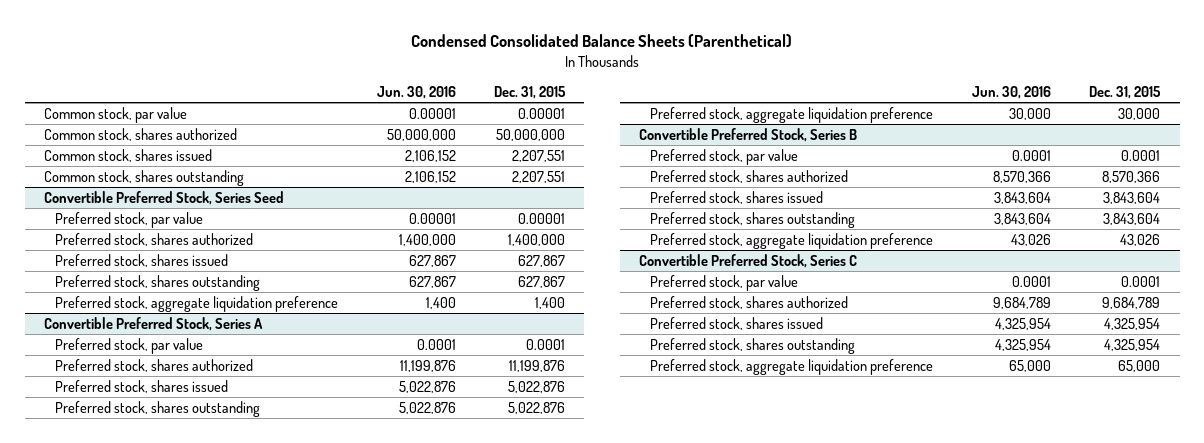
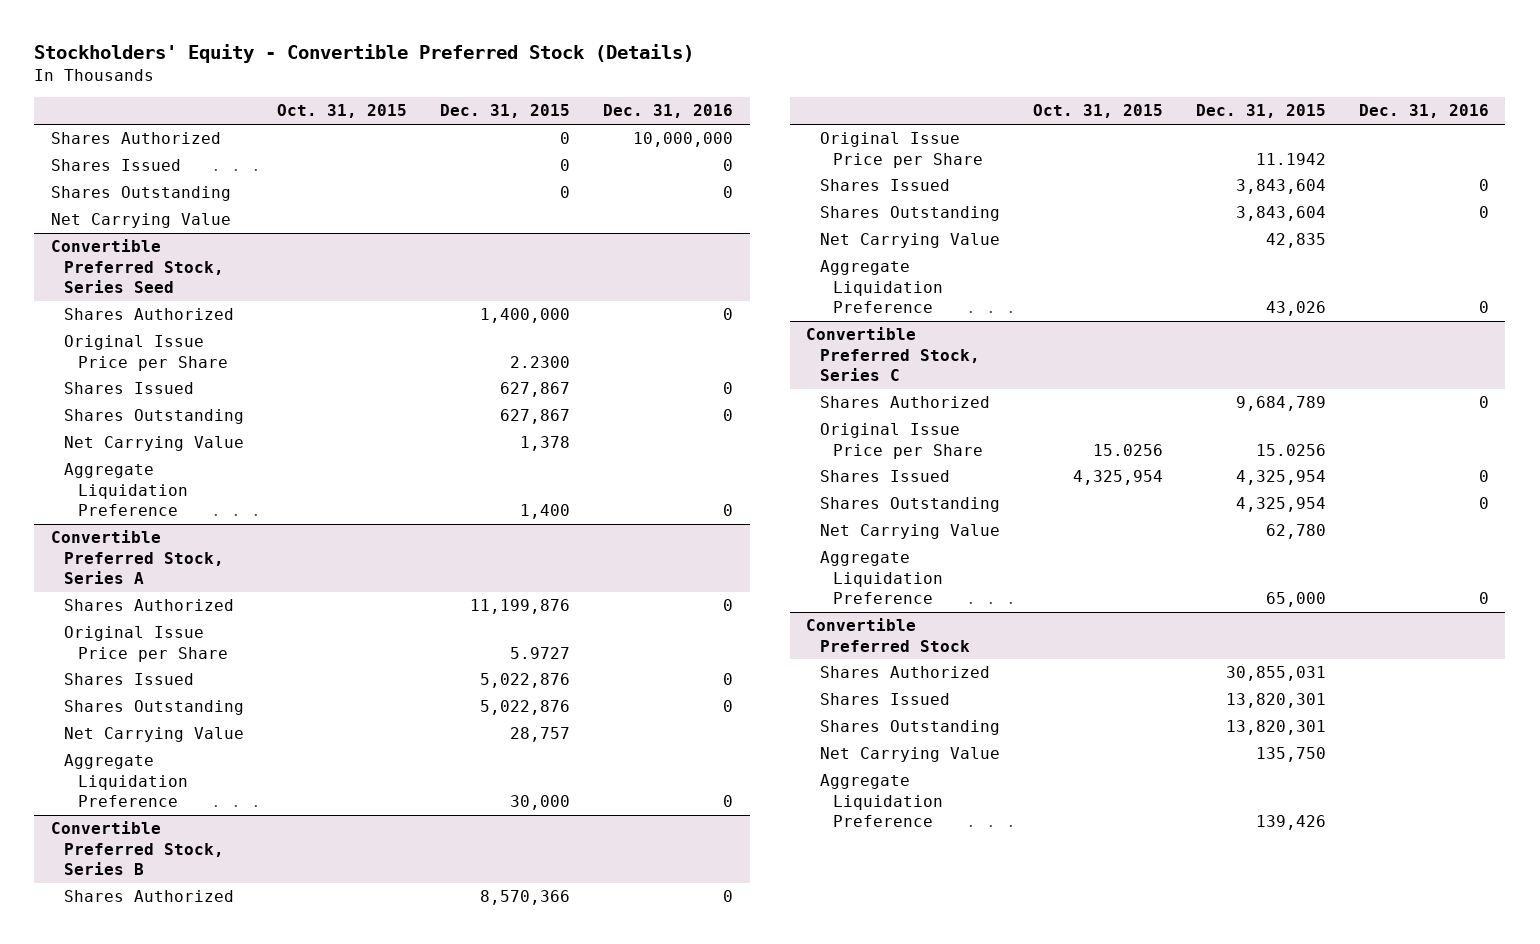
- Condensed Consolidated Balance Sheets (Parenthetical)
+ Stockholders' Equity - Convertible Preferred Stock (Details)
- | Jun. 30, 2016 | Dec. 31, 2015
+ | Oct. 31, 2015 | Dec. 31, 2015 | Dec. 31, 2016
- Common stock, par value | 0.00001 | 0.00001
- Common stock, shares authorized | 50,000,000 | 50,000,000
- Common stock, shares issued | 2,106,152 | 2,207,551
- Common stock, shares outstanding | 2,106,152 | 2,207,551
+ Shares Authorized | | 0 | 10,000,000
+ Shares Issued | | 0 | 0
+ Shares Outstanding | | 0 | 0
+ Net Carrying Value
@ Convertible Preferred Stock, Series Seed
- Preferred stock, par value | 0.00001 | 0.00001
- Preferred stock, shares authorized | 1,400,000 | 1,400,000
- Preferred stock, shares issued | 627,867 | 627,867
- Preferred stock, shares outstanding | 627,867 | 627,867
- Preferred stock, aggregate liquidation preference | 1,400 | 1,400
+ Shares Authorized | | 1,400,000 | 0
+ Original Issue Price per Share | | 2.2300 |
+ Shares Issued | | 627,867 | 0
+ Shares Outstanding | | 627,867 | 0
+ Net Carrying Value | | 1,378 |
+ Aggregate Liquidation Preference | | 1,400 | 0
@ Convertible Preferred Stock, Series A
- Preferred stock, par value | 0.0001 | 0.0001
- Preferred stock, shares authorized | 11,199,876 | 11,199,876
- Preferred stock, shares issued | 5,022,876 | 5,022,876
- Preferred stock, shares outstanding | 5,022,876 | 5,022,876
- Preferred stock, aggregate liquidation preference | 30,000 | 30,000
+ Shares Authorized | | 11,199,876 | 0
+ Original Issue Price per Share | | 5.9727 |
+ Shares Issued | | 5,022,876 | 0
+ Shares Outstanding | | 5,022,876 | 0
+ Net Carrying Value | | 28,757 |
+ Aggregate Liquidation Preference | | 30,000 | 0
@ Convertible Preferred Stock, Series B
- Preferred stock, par value | 0.0001 | 0.0001
- Preferred stock, shares authorized | 8,570,366 | 8,570,366
- Preferred stock, shares issued | 3,843,604 | 3,843,604
- Preferred stock, shares outstanding | 3,843,604 | 3,843,604
- Preferred stock, aggregate liquidation preference | 43,026 | 43,026
+ Shares Authorized | | 8,570,366 | 0
+ Original Issue Price per Share | | 11.1942 |
+ Shares Issued | | 3,843,604 | 0
+ Shares Outstanding | | 3,843,604 | 0
+ Net Carrying Value | | 42,835 |
+ Aggregate Liquidation Preference | | 43,026 | 0
@ Convertible Preferred Stock, Series C
- Preferred stock, par value | 0.0001 | 0.0001
- Preferred stock, shares authorized | 9,684,789 | 9,684,789
- Preferred stock, shares issued | 4,325,954 | 4,325,954
- Preferred stock, shares outstanding | 4,325,954 | 4,325,954
- Preferred stock, aggregate liquidation preference | 65,000 | 65,000
+ Shares Authorized | | 9,684,789 | 0
+ Original Issue Price per Share | 15.0256 | 15.0256 |
+ Shares Issued | 4,325,954 | 4,325,954 | 0
+ Shares Outstanding | | 4,325,954 | 0
+ Net Carrying Value | | 62,780 |
+ Aggregate Liquidation Preference | | 65,000 | 0
+ Convertible Preferred Stock
+ Shares Authorized | | 30,855,031 |
+ Shares Issued | | 13,820,301 |
+ Shares Outstanding | | 13,820,301 |
+ Net Carrying Value | | 135,750 |
+ Aggregate Liquidation Preference | | 139,426 |

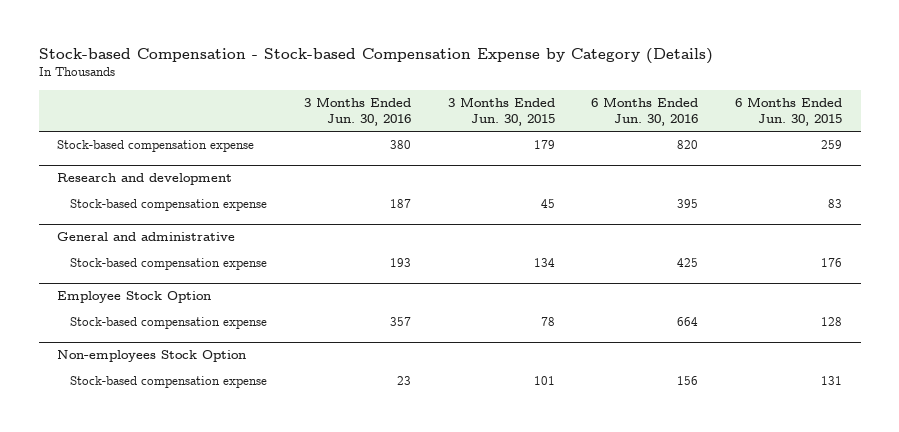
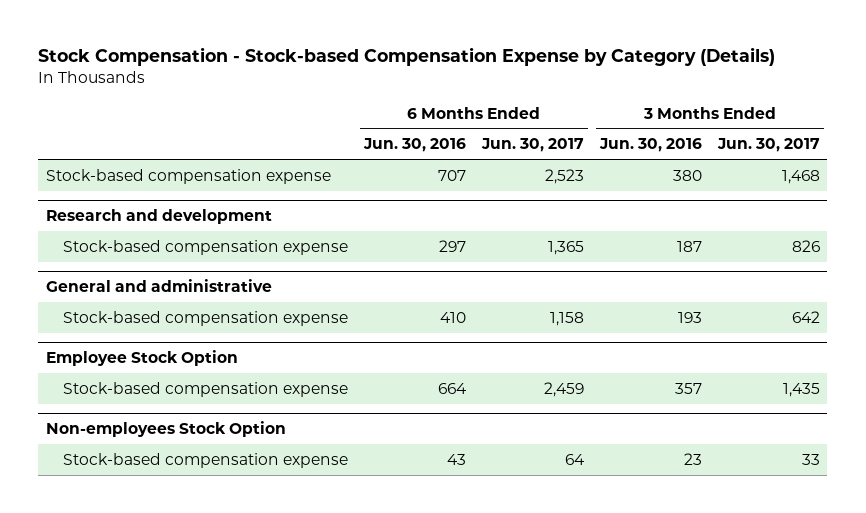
- Stock-based Compensation - Stock-based Compensation Expense by Category (Details)
+ Stock Compensation - Stock-based Compensation Expense by Category (Details)
- | 3 Months Ended Jun. 30, 2016 | 3 Months Ended Jun. 30, 2015 | 6 Months Ended Jun. 30, 2016 | 6 Months Ended Jun. 30, 2015
+ | 6 Months Ended Jun. 30, 2016 | 6 Months Ended Jun. 30, 2017 | 3 Months Ended Jun. 30, 2016 | 3 Months Ended Jun. 30, 2017
- Stock-based compensation expense | 380 | 179 | 820 | 259
+ Stock-based compensation expense | 707 | 2,523 | 380 | 1,468
@ Research and development
- Stock-based compensation expense | 187 | 45 | 395 | 83
+ Stock-based compensation expense | 297 | 1,365 | 187 | 826
@ General and administrative
- Stock-based compensation expense | 193 | 134 | 425 | 176
+ Stock-based compensation expense | 410 | 1,158 | 193 | 642
@ Non-employees Stock Option
- Stock-based compensation expense | 23 | 101 | 156 | 131
+ Stock-based compensation expense | 43 | 64 | 23 | 33

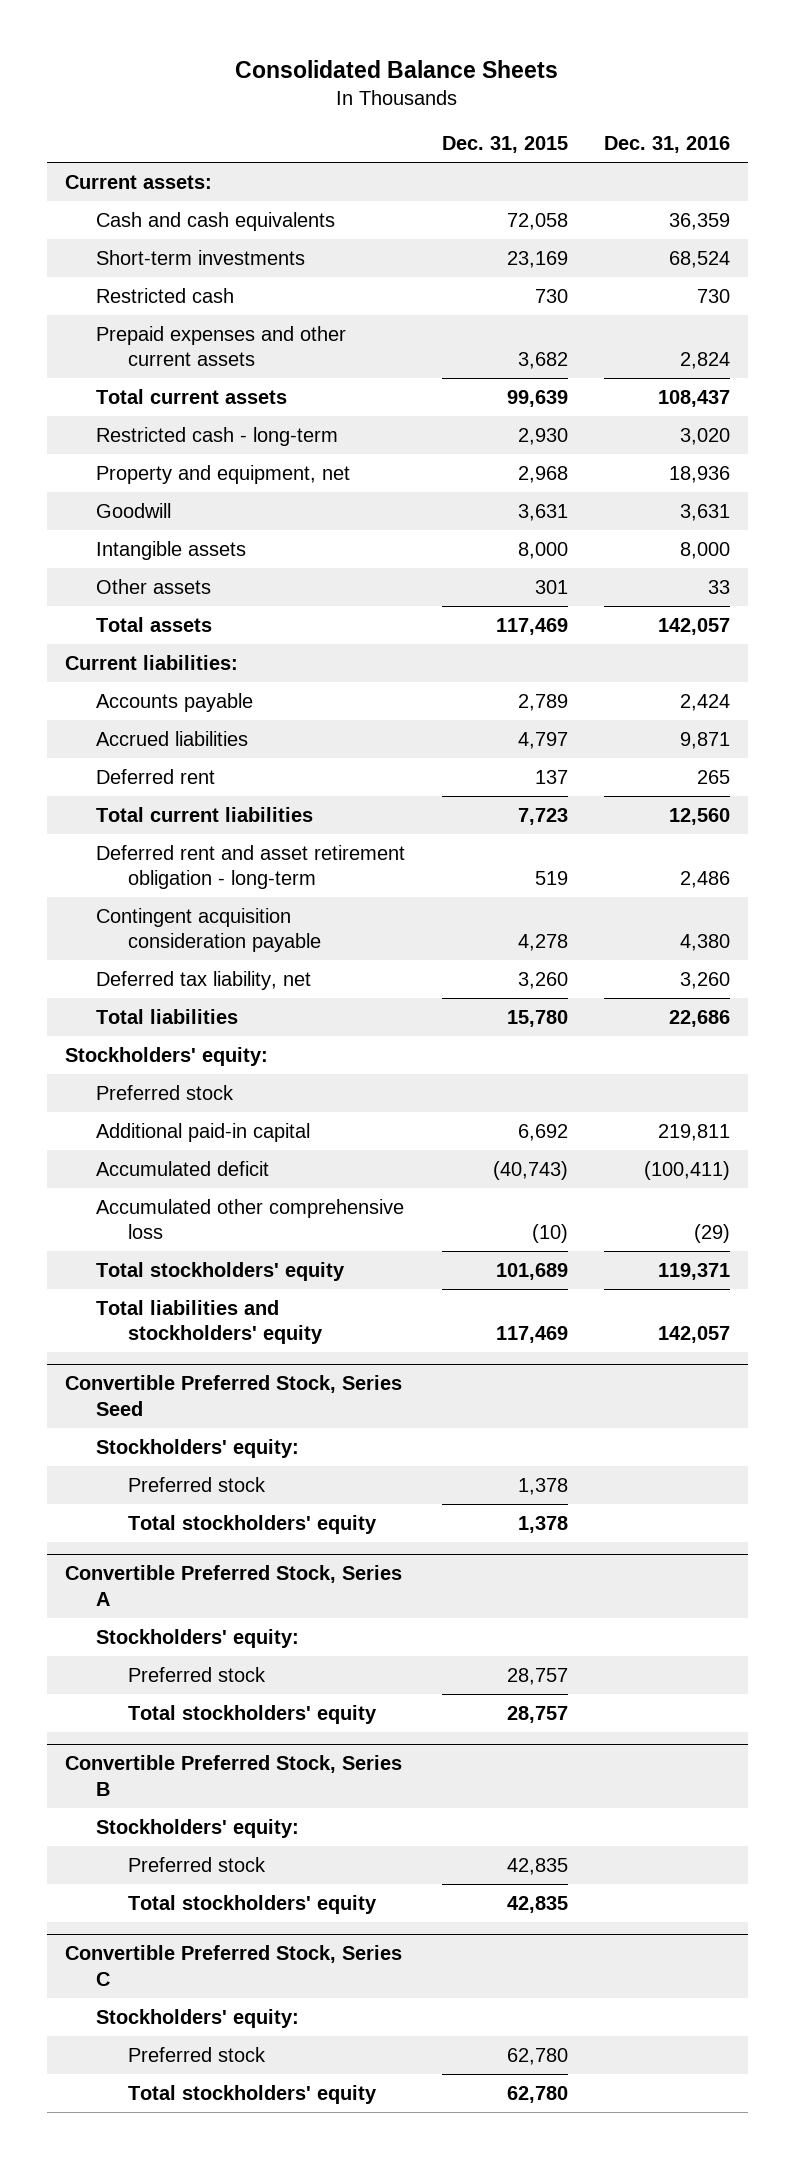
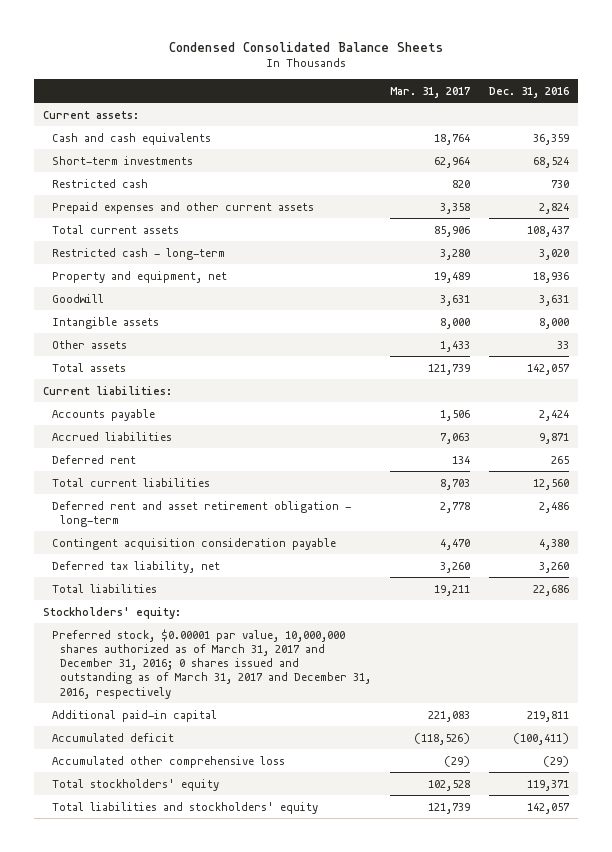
- Consolidated Balance Sheets
+ Condensed Consolidated Balance Sheets
- | Dec. 31, 2015 | Dec. 31, 2016
+ | Mar. 31, 2017 | Dec. 31, 2016
- Preferred stock
+ Preferred stock, $0.00001 par value, 10,000,000 shares authorized as of March 31, 2017 and December 31, 2016; 0 shares issued and outstanding as of March 31, 2017 and December 31, 2016, respectively
- Convertible Preferred Stock, Series Seed
- Stockholders' equity:
- Preferred stock | 1,378 |
- Total stockholders' equity | 1,378 |
- Convertible Preferred Stock, Series A
- Stockholders' equity:
- Preferred stock | 28,757 |
- Total stockholders' equity | 28,757 |
- Convertible Preferred Stock, Series B
- Stockholders' equity:
- Preferred stock | 42,835 |
- Total stockholders' equity | 42,835 |
- Convertible Preferred Stock, Series C
- Stockholders' equity:
- Preferred stock | 62,780 |
- Total stockholders' equity | 62,780 |

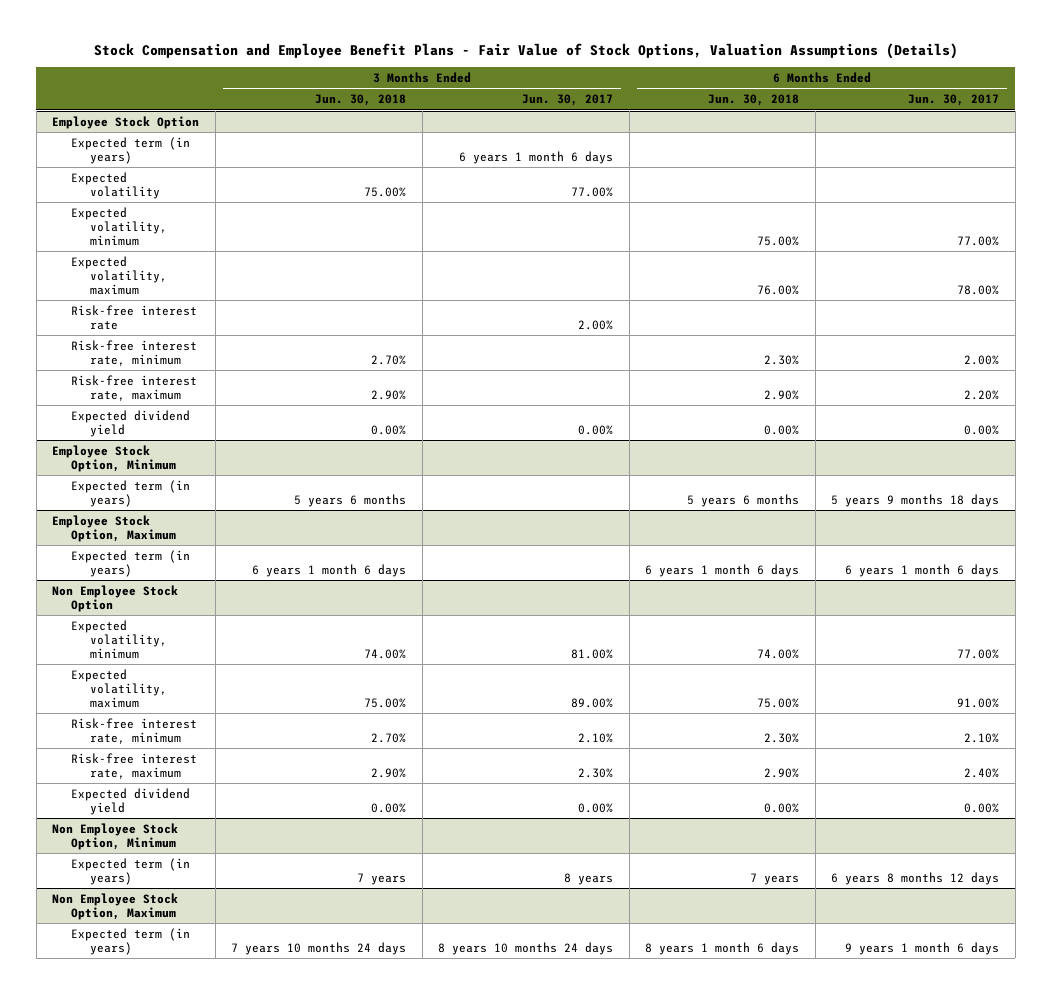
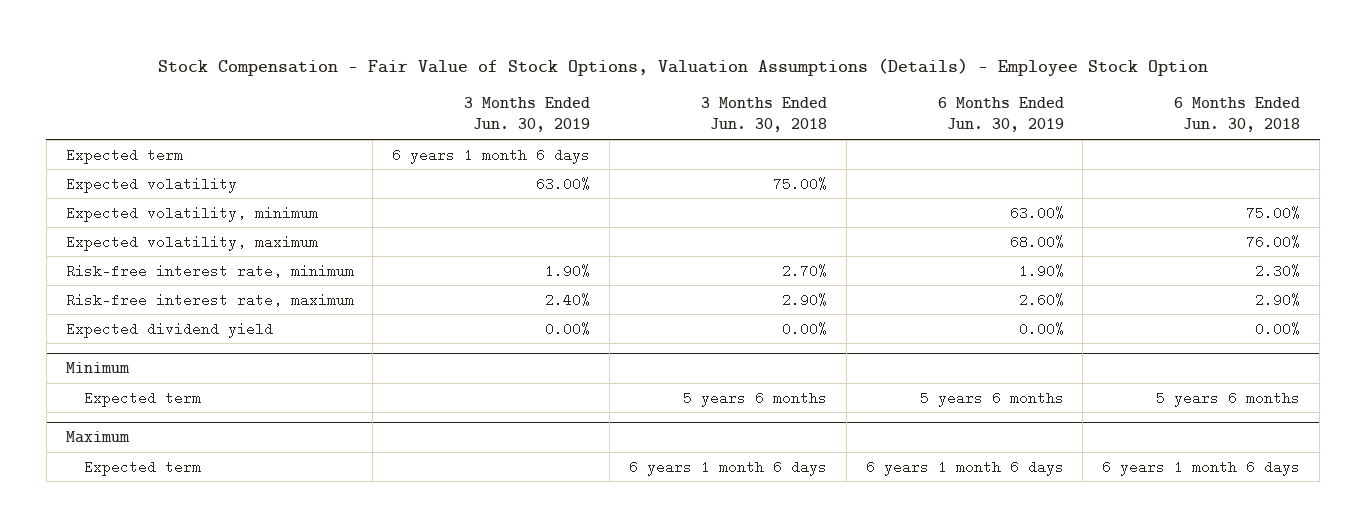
- Stock Compensation and Employee Benefit Plans - Fair Value of Stock Options, Valuation Assumptions (Details)
+ Stock Compensation - Fair Value of Stock Options, Valuation Assumptions (Details) - Employee Stock Option
- | 3 Months Ended Jun. 30, 2018 | 3 Months Ended Jun. 30, 2017 | 6 Months Ended Jun. 30, 2018 | 6 Months Ended Jun. 30, 2017
+ | 3 Months Ended Jun. 30, 2019 | 3 Months Ended Jun. 30, 2018 | 6 Months Ended Jun. 30, 2019 | 6 Months Ended Jun. 30, 2018
- Employee Stock Option
- Expected term (in years) | | 6 years 1 month 6 days | |
+ Expected term | 6 years 1 month 6 days | | |
- Risk-free interest rate | | 2.00% | |
- Employee Stock Option, Minimum
- Expected term (in years) | 5 years 6 months | | 5 years 6 months | 5 years 9 months 18 days
- Employee Stock Option, Maximum
- Expected term (in years) | 6 years 1 month 6 days | | 6 years 1 month 6 days | 6 years 1 month 6 days
- Non Employee Stock Option
- Expected volatility, minimum | 74.00% | 81.00% | 74.00% | 77.00%
- Expected volatility, maximum | 75.00% | 89.00% | 75.00% | 91.00%
- Risk-free interest rate, minimum | 2.70% | 2.10% | 2.30% | 2.10%
- Risk-free interest rate, maximum | 2.90% | 2.30% | 2.90% | 2.40%
- Expected dividend yield | 0.00% | 0.00% | 0.00% | 0.00%
- Non Employee Stock Option, Minimum
- Expected term (in years) | 7 years | 8 years | 7 years | 6 years 8 months 12 days
- Non Employee Stock Option, Maximum
- Expected term (in years) | 7 years 10 months 24 days | 8 years 10 months 24 days | 8 years 1 month 6 days | 9 years 1 month 6 days
+ Minimum
+ Expected term | | 5 years 6 months | 5 years 6 months | 5 years 6 months
+ Maximum
+ Expected term | | 6 years 1 month 6 days | 6 years 1 month 6 days | 6 years 1 month 6 days

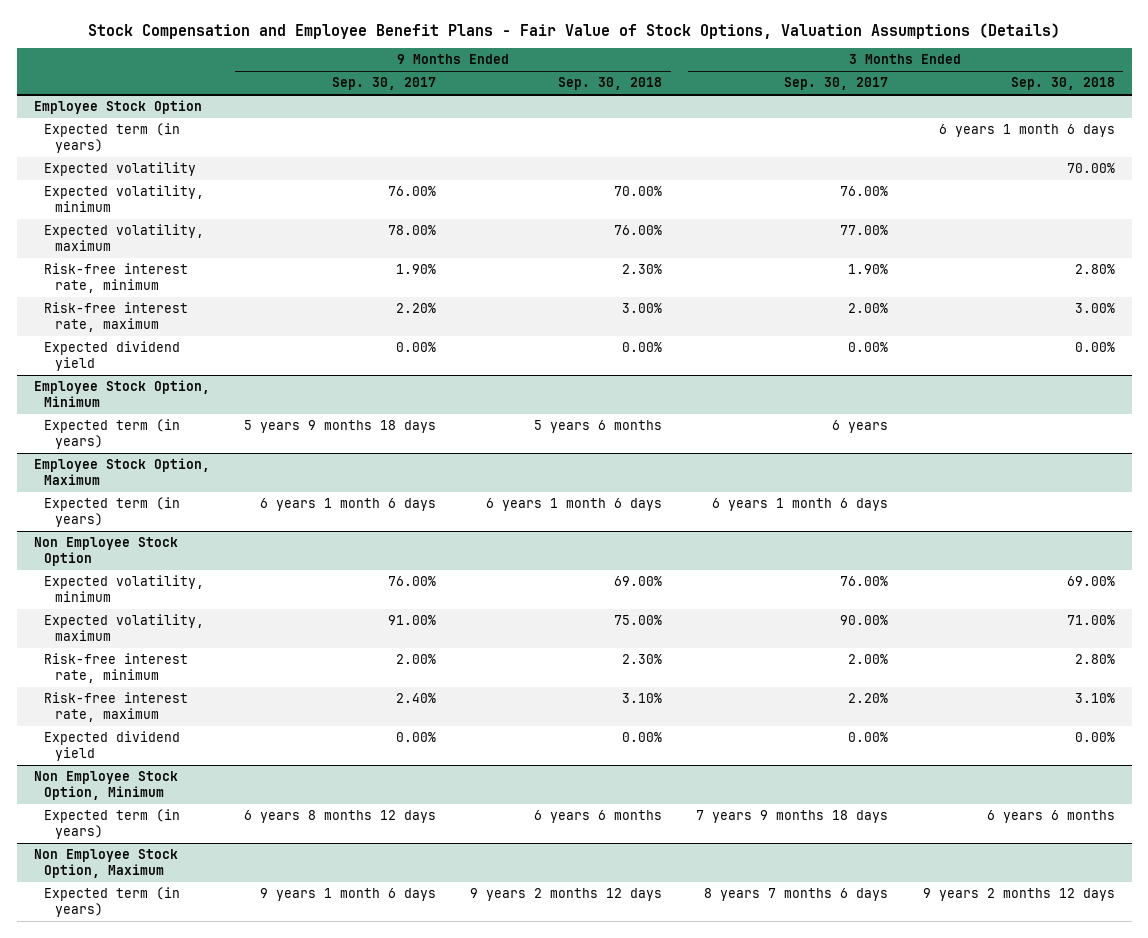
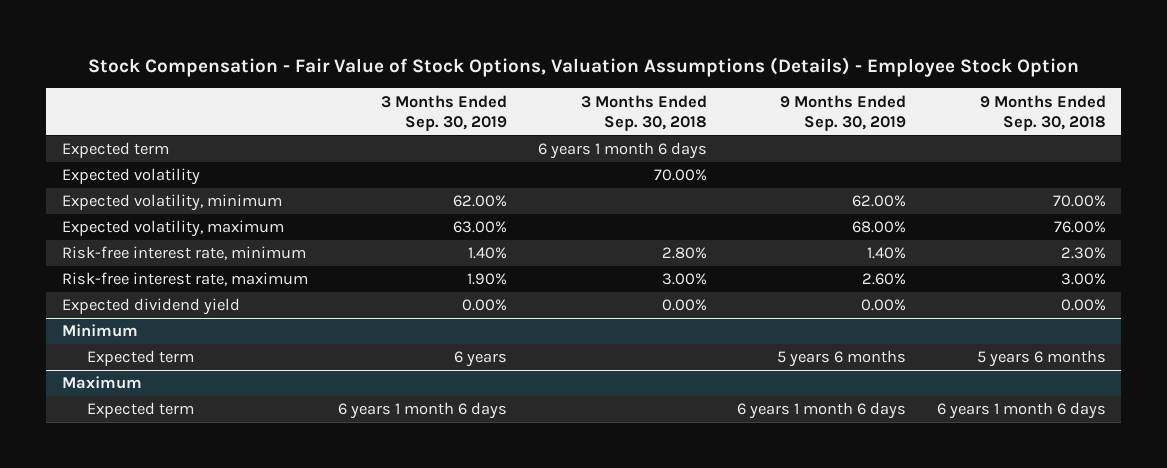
- Stock Compensation and Employee Benefit Plans - Fair Value of Stock Options, Valuation Assumptions (Details)
+ Stock Compensation - Fair Value of Stock Options, Valuation Assumptions (Details) - Employee Stock Option
- | 9 Months Ended Sep. 30, 2017 | 9 Months Ended Sep. 30, 2018 | 3 Months Ended Sep. 30, 2017 | 3 Months Ended Sep. 30, 2018
+ | 3 Months Ended Sep. 30, 2019 | 3 Months Ended Sep. 30, 2018 | 9 Months Ended Sep. 30, 2019 | 9 Months Ended Sep. 30, 2018
- Employee Stock Option
- Expected term (in years) | | | | 6 years 1 month 6 days
+ Expected term | | 6 years 1 month 6 days | |
- Employee Stock Option, Minimum
- Expected term (in years) | 5 years 9 months 18 days | 5 years 6 months | 6 years |
- Employee Stock Option, Maximum
- Expected term (in years) | 6 years 1 month 6 days | 6 years 1 month 6 days | 6 years 1 month 6 days |
- Non Employee Stock Option
- Expected volatility, minimum | 76.00% | 69.00% | 76.00% | 69.00%
- Expected volatility, maximum | 91.00% | 75.00% | 90.00% | 71.00%
- Risk-free interest rate, minimum | 2.00% | 2.30% | 2.00% | 2.80%
- Risk-free interest rate, maximum | 2.40% | 3.10% | 2.20% | 3.10%
- Expected dividend yield | 0.00% | 0.00% | 0.00% | 0.00%
- Non Employee Stock Option, Minimum
- Expected term (in years) | 6 years 8 months 12 days | 6 years 6 months | 7 years 9 months 18 days | 6 years 6 months
- Non Employee Stock Option, Maximum
- Expected term (in years) | 9 years 1 month 6 days | 9 years 2 months 12 days | 8 years 7 months 6 days | 9 years 2 months 12 days
+ Minimum
+ Expected term | 6 years | | 5 years 6 months | 5 years 6 months
+ Maximum
+ Expected term | 6 years 1 month 6 days | | 6 years 1 month 6 days | 6 years 1 month 6 days

